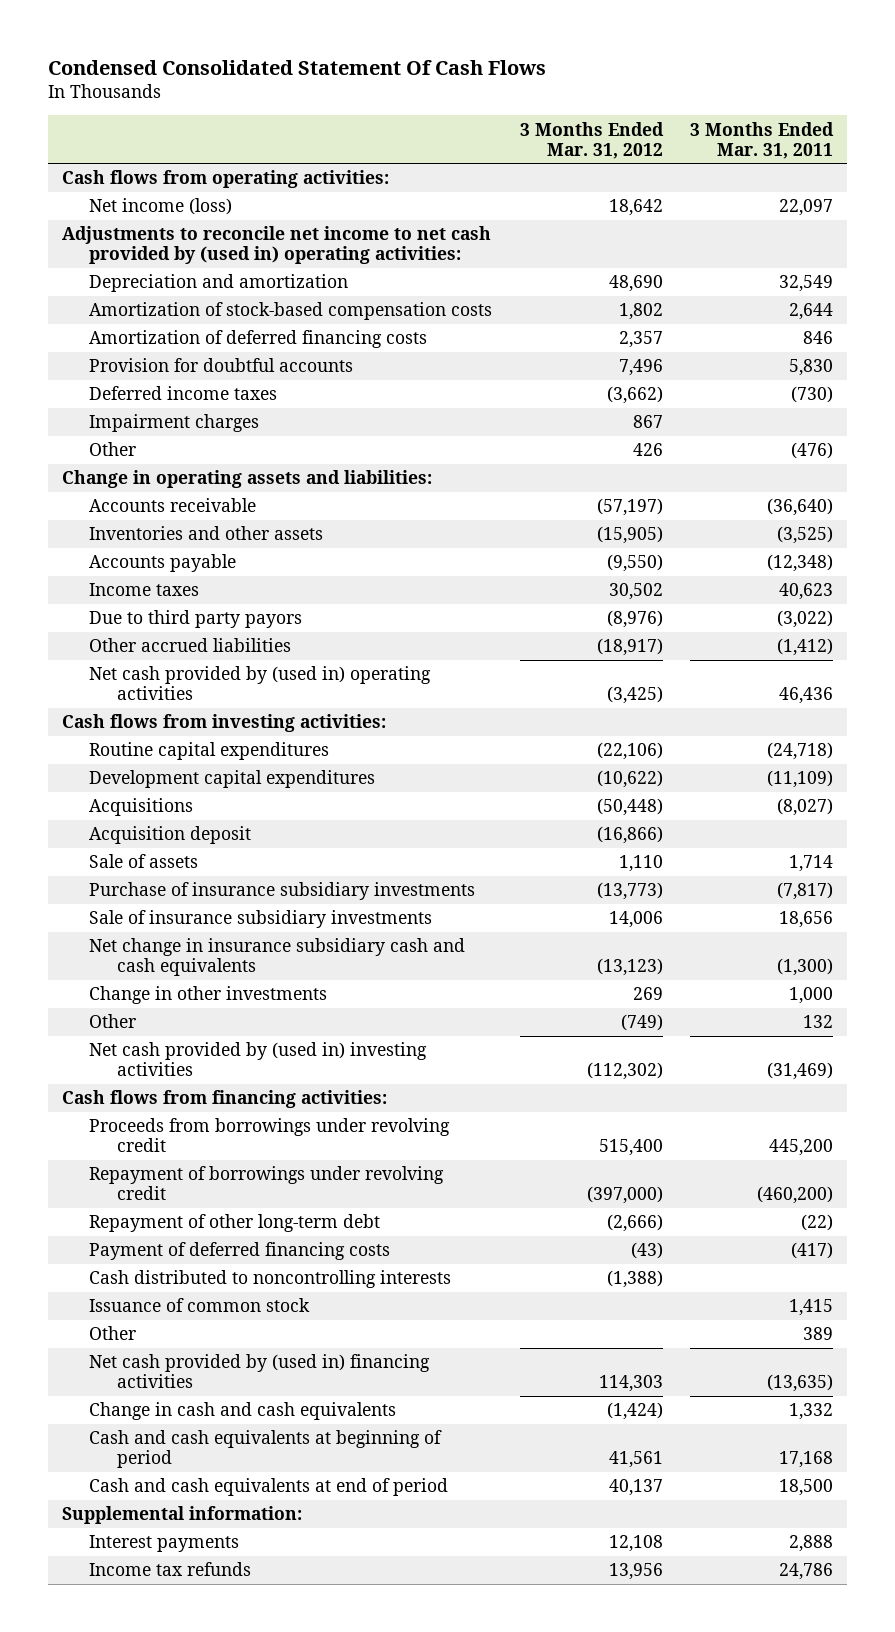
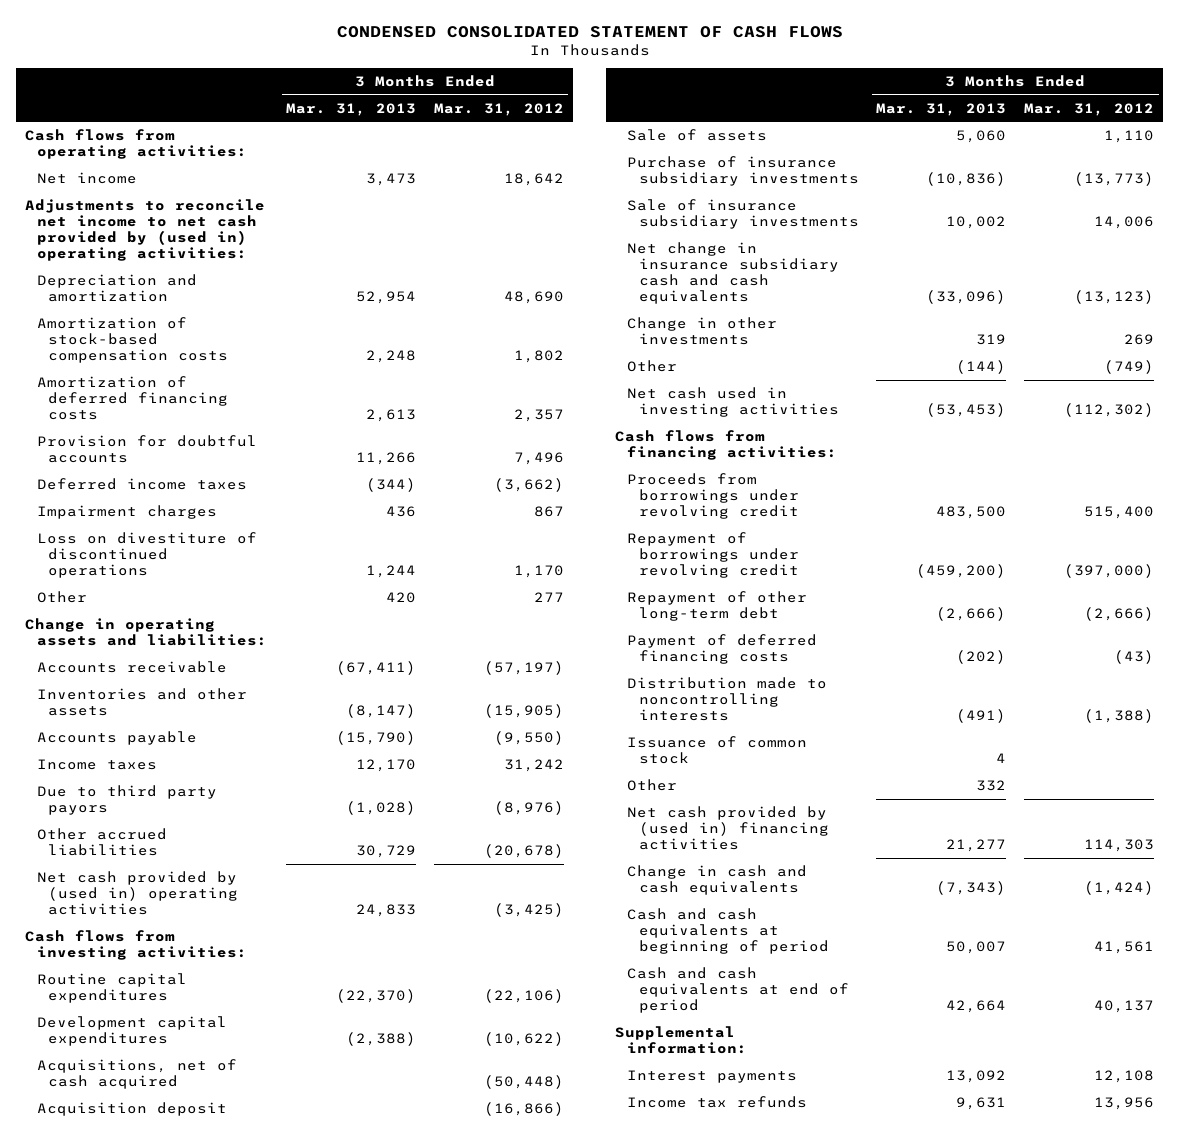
- Condensed Consolidated Statement Of Cash Flows
+ CONDENSED CONSOLIDATED STATEMENT OF CASH FLOWS
- | 3 Months Ended Mar. 31, 2012 | 3 Months Ended Mar. 31, 2011
+ | 3 Months Ended Mar. 31, 2013 | 3 Months Ended Mar. 31, 2012
- Net income (loss) | 18,642 | 22,097
+ Net income | 3,473 | 18,642
- Other | 426 | (476)
+ Loss on divestiture of discontinued operations | 1,244 | 1,170
+ Other | 420 | 277
- Income taxes | 30,502 | 40,623
+ Income taxes | 12,170 | 31,242
- Other accrued liabilities | (18,917) | (1,412)
+ Other accrued liabilities | 30,729 | (20,678)
- Acquisitions | (50,448) | (8,027)
+ Acquisitions, net of cash acquired | | (50,448)
- Net cash provided by (used in) investing activities | (112,302) | (31,469)
+ Net cash used in investing activities | (53,453) | (112,302)
- Cash distributed to noncontrolling interests | (1,388) |
+ Distribution made to noncontrolling interests | (491) | (1,388)

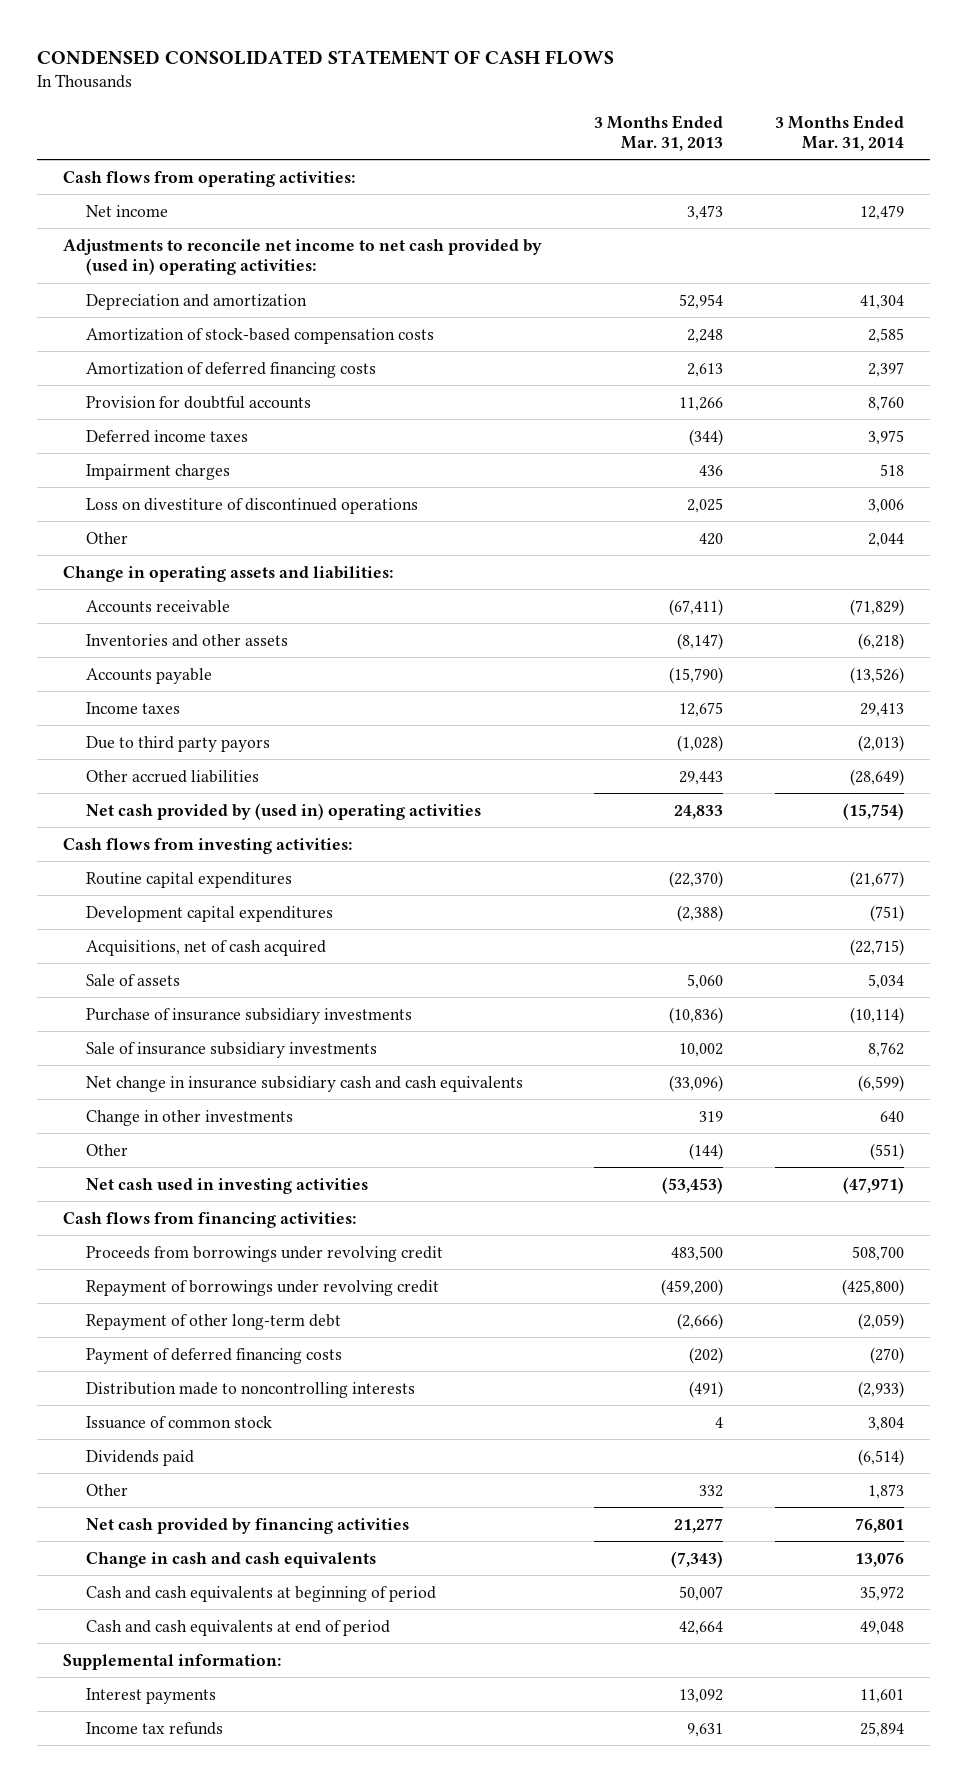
- | 3 Months Ended Mar. 31, 2013 | 3 Months Ended Mar. 31, 2012
+ | 3 Months Ended Mar. 31, 2013 | 3 Months Ended Mar. 31, 2014
- Loss on divestiture of discontinued operations | 1,244 | 1,170
+ Loss on divestiture of discontinued operations | 2,025 | 3,006
- Income taxes | 12,170 | 31,242
+ Income taxes | 12,675 | 29,413
- Other accrued liabilities | 30,729 | (20,678)
+ Other accrued liabilities | 29,443 | (28,649)
- Acquisition deposit | | (16,866)
+ Dividends paid | | (6,514)
- Net cash provided by (used in) financing activities | 21,277 | 114,303
+ Net cash provided by financing activities | 21,277 | 76,801

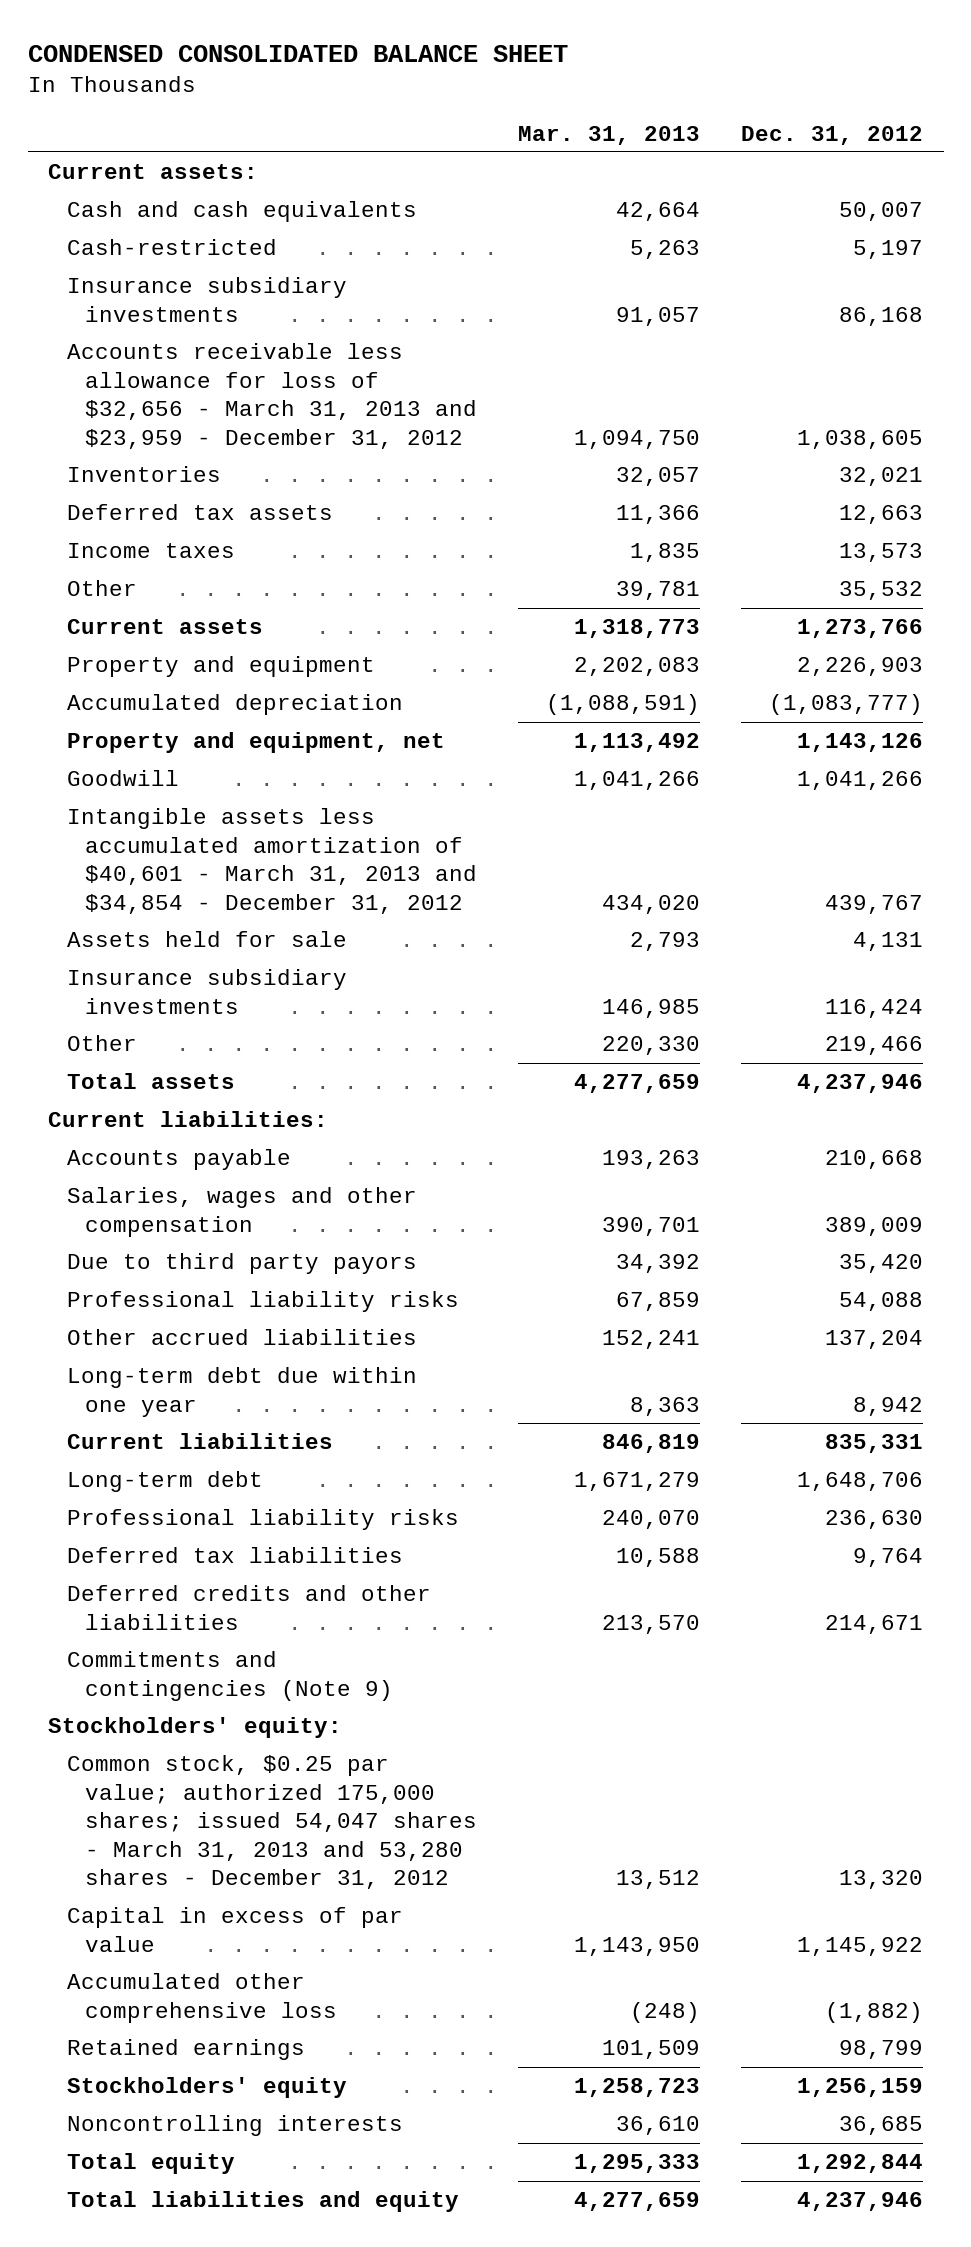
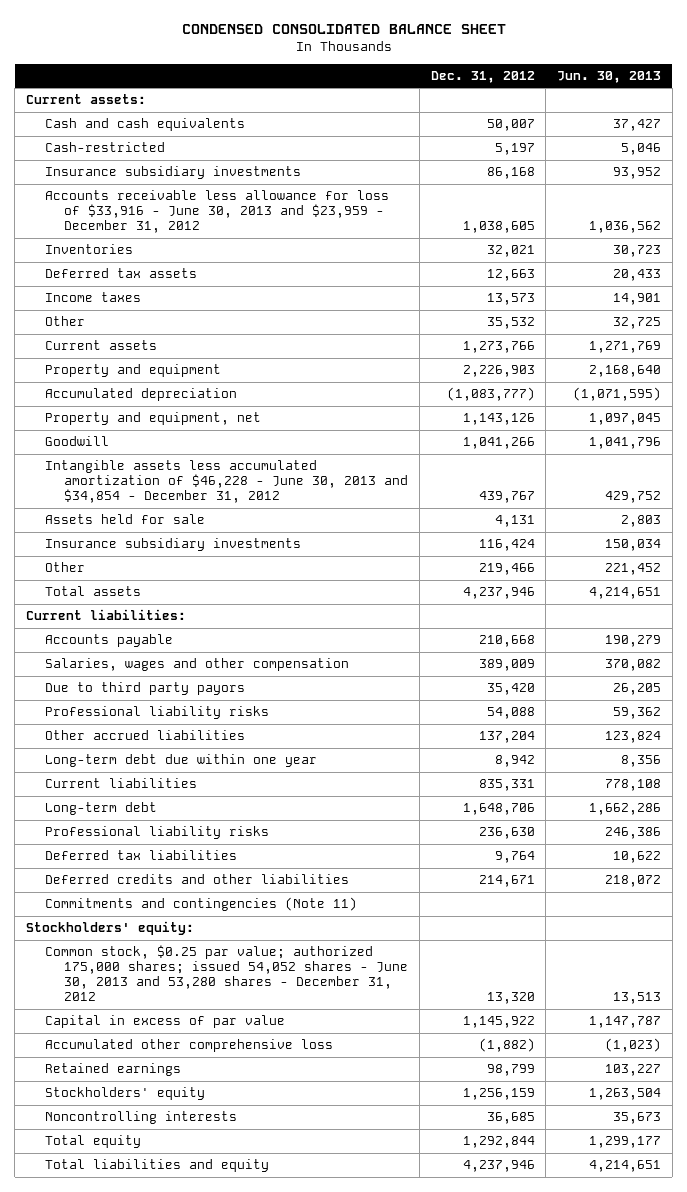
- | Mar. 31, 2013 | Dec. 31, 2012
+ | Dec. 31, 2012 | Jun. 30, 2013
- Accounts receivable less allowance for loss of $32,656 - March 31, 2013 and $23,959 - December 31, 2012 | 1,094,750 | 1,038,605
+ Accounts receivable less allowance for loss of $33,916 - June 30, 2013 and $23,959 - December 31, 2012 | 1,038,605 | 1,036,562
- Intangible assets less accumulated amortization of $40,601 - March 31, 2013 and $34,854 - December 31, 2012 | 434,020 | 439,767
+ Intangible assets less accumulated amortization of $46,228 - June 30, 2013 and $34,854 - December 31, 2012 | 439,767 | 429,752
- Commitments and contingencies (Note 9)
+ Commitments and contingencies (Note 11)
- Common stock, $0.25 par value; authorized 175,000 shares; issued 54,047 shares - March 31, 2013 and 53,280 shares - December 31, 2012 | 13,512 | 13,320
+ Common stock, $0.25 par value; authorized 175,000 shares; issued 54,052 shares - June 30, 2013 and 53,280 shares - December 31, 2012 | 13,320 | 13,513

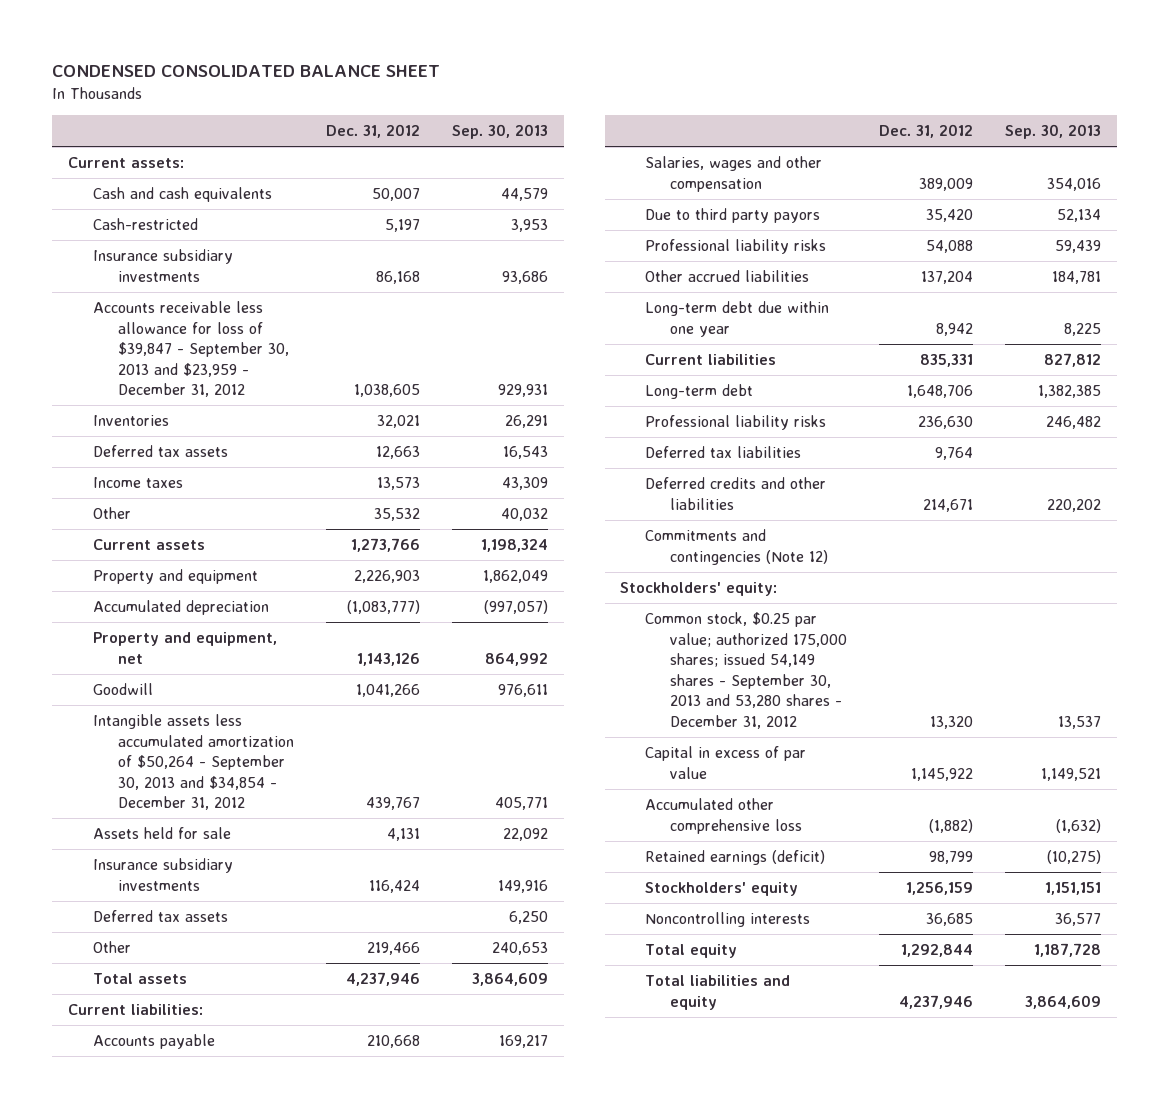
- | Dec. 31, 2012 | Jun. 30, 2013
+ | Dec. 31, 2012 | Sep. 30, 2013
- Accounts receivable less allowance for loss of $33,916 - June 30, 2013 and $23,959 - December 31, 2012 | 1,038,605 | 1,036,562
+ Accounts receivable less allowance for loss of $39,847 - September 30, 2013 and $23,959 - December 31, 2012 | 1,038,605 | 929,931
- Intangible assets less accumulated amortization of $46,228 - June 30, 2013 and $34,854 - December 31, 2012 | 439,767 | 429,752
+ Intangible assets less accumulated amortization of $50,264 - September 30, 2013 and $34,854 - December 31, 2012 | 439,767 | 405,771
+ Deferred tax assets | | 6,250
- Commitments and contingencies (Note 11)
+ Commitments and contingencies (Note 12)
- Common stock, $0.25 par value; authorized 175,000 shares; issued 54,052 shares - June 30, 2013 and 53,280 shares - December 31, 2012 | 13,320 | 13,513
+ Common stock, $0.25 par value; authorized 175,000 shares; issued 54,149 shares - September 30, 2013 and 53,280 shares - December 31, 2012 | 13,320 | 13,537
- Retained earnings | 98,799 | 103,227
+ Retained earnings (deficit) | 98,799 | (10,275)

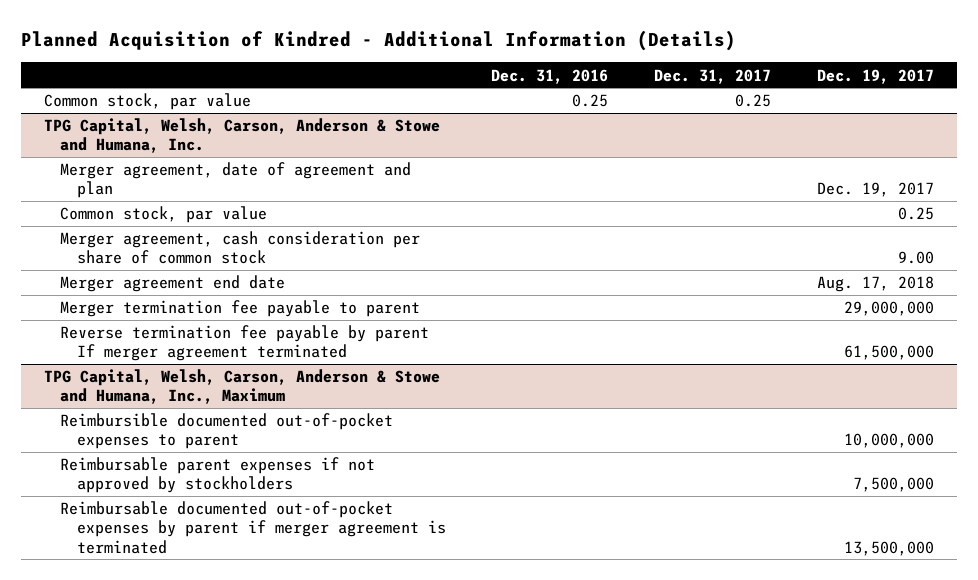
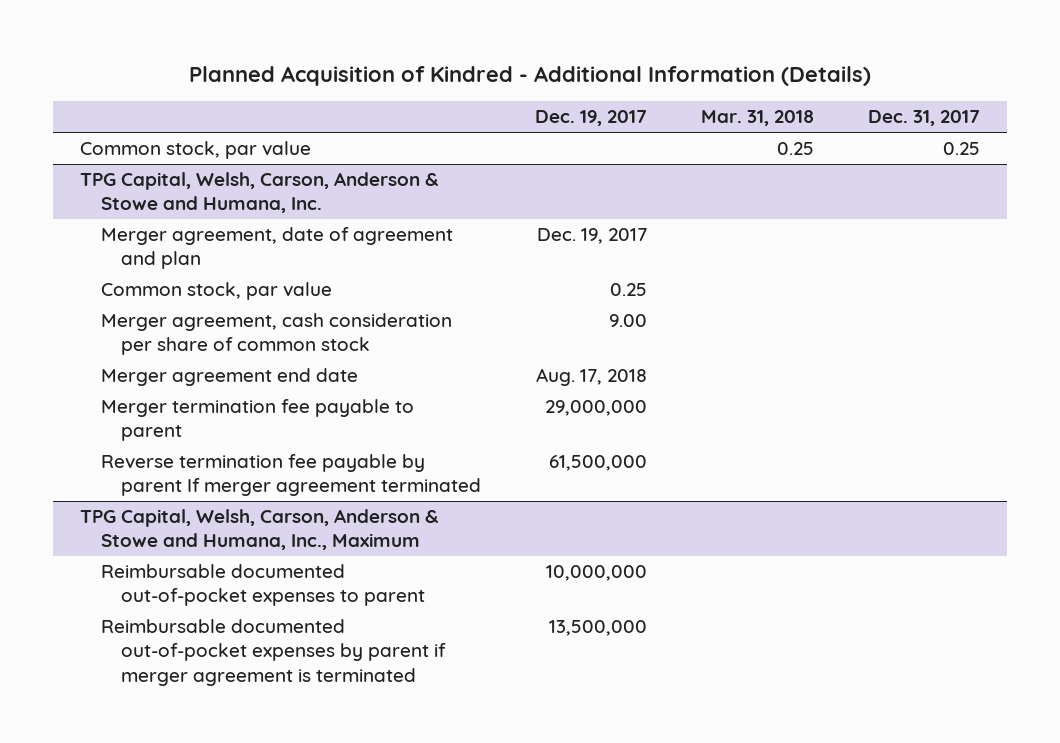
- | Dec. 31, 2016 | Dec. 31, 2017 | Dec. 19, 2017
+ | Dec. 19, 2017 | Mar. 31, 2018 | Dec. 31, 2017
@ TPG Capital, Welsh, Carson, Anderson & Stowe and Humana, Inc., Maximum
- Reimbursible documented out-of-pocket expenses to parent | | | 10,000,000
- Reimbursable parent expenses if not approved by stockholders | | | 7,500,000
+ Reimbursable documented out-of-pocket expenses to parent | 10,000,000 | |

